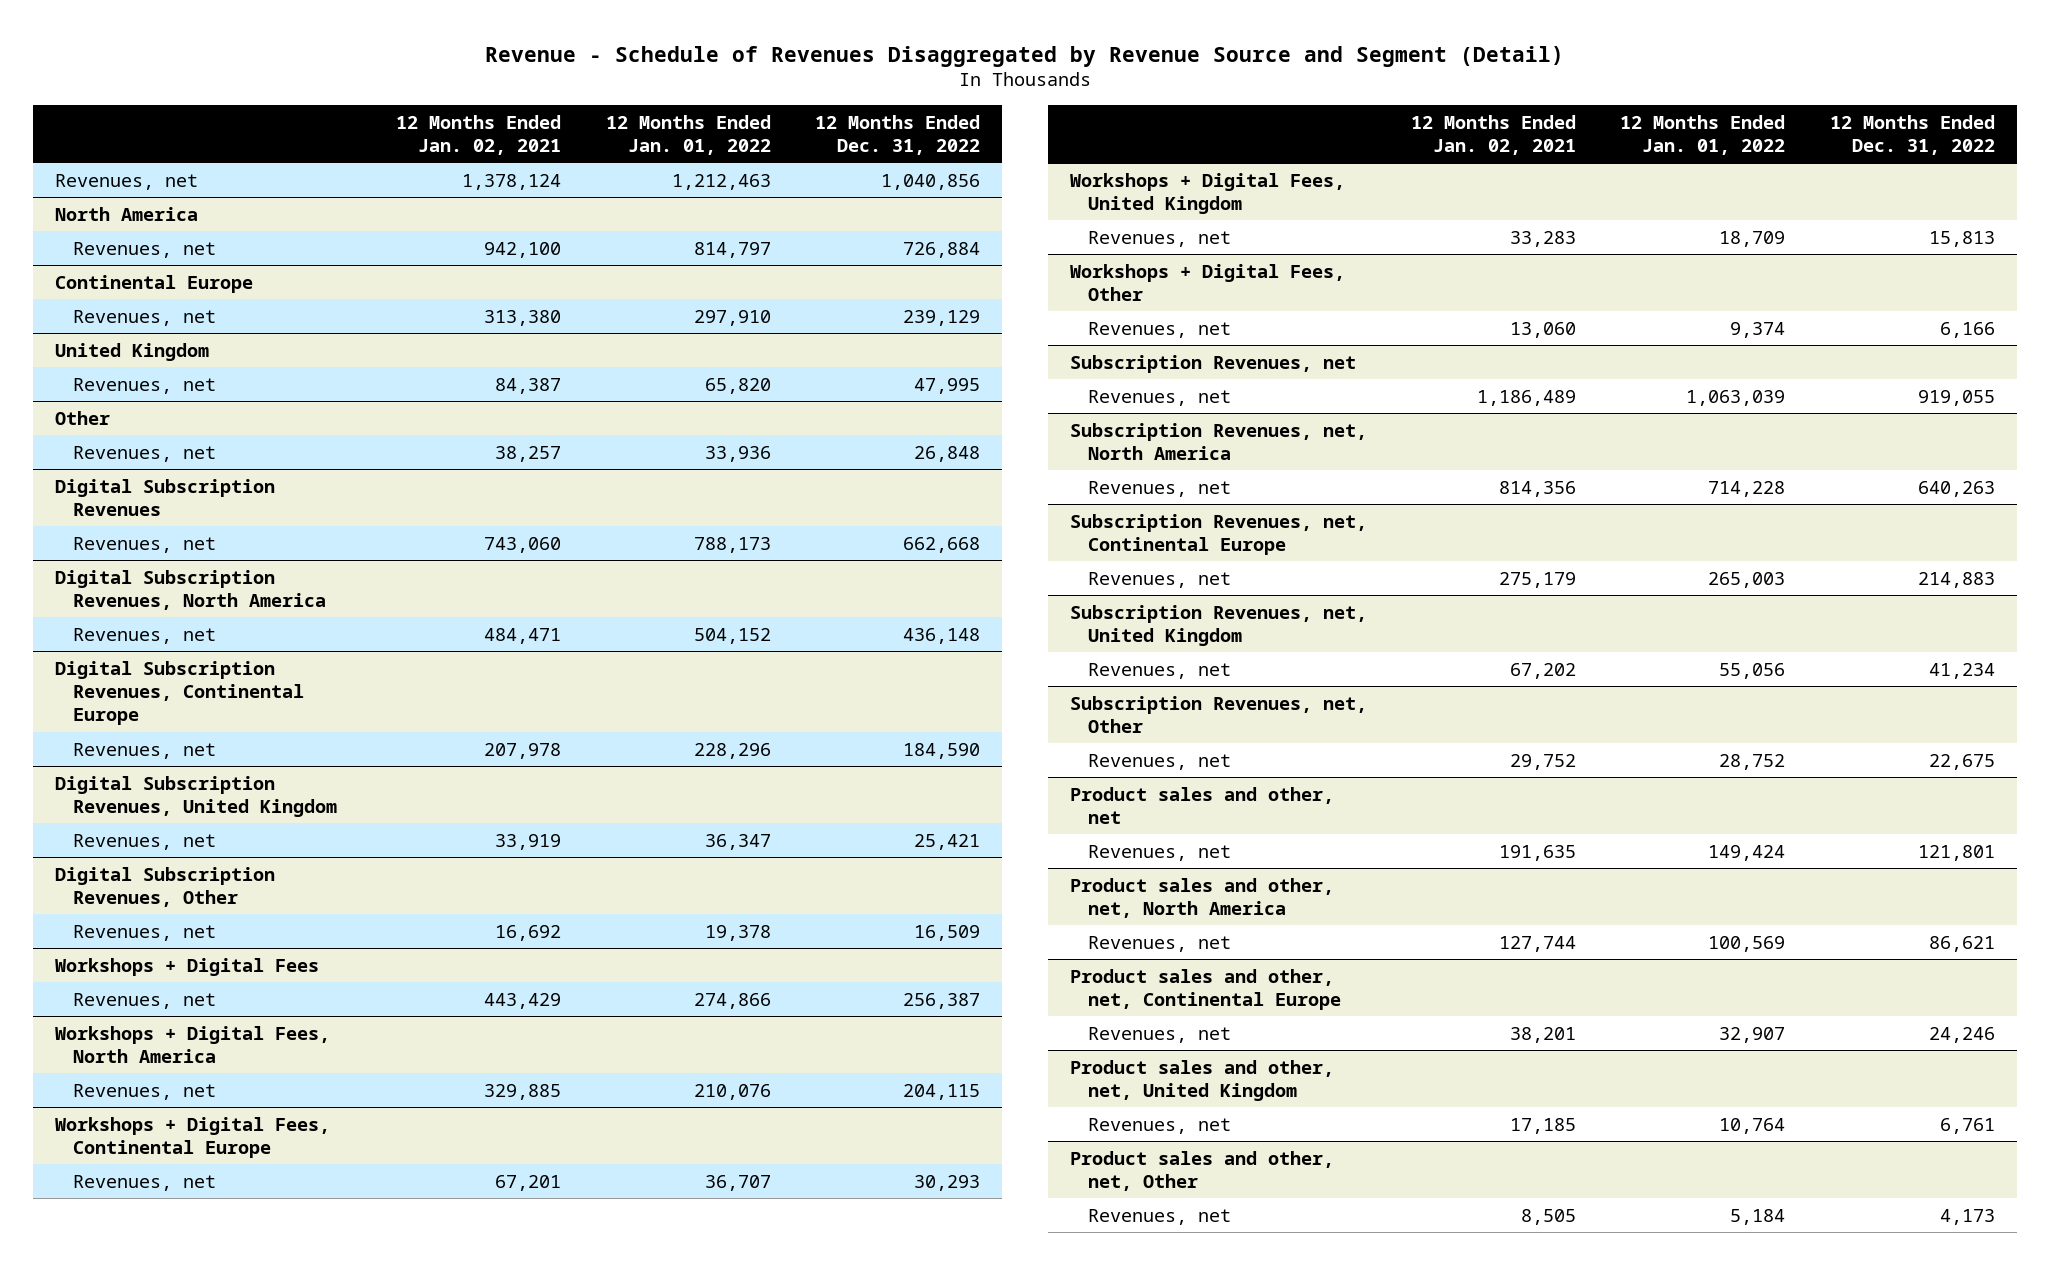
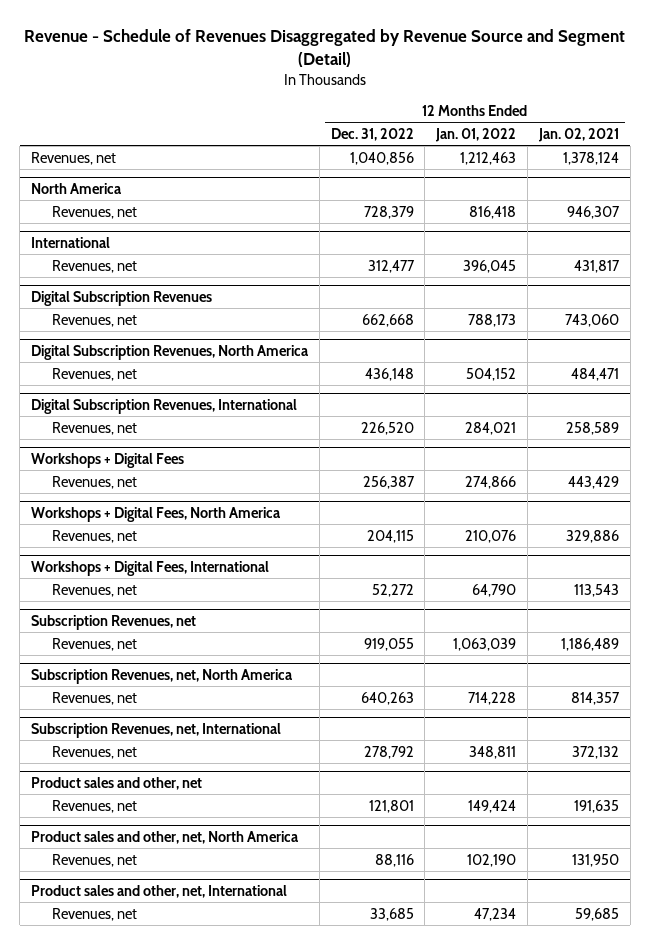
- | 12 Months Ended Jan. 02, 2021 | 12 Months Ended Jan. 01, 2022 | 12 Months Ended Dec. 31, 2022
+ | 12 Months Ended Dec. 31, 2022 | 12 Months Ended Jan. 01, 2022 | 12 Months Ended Jan. 02, 2021
@ North America
- Revenues, net | 942,100 | 814,797 | 726,884
- Continental Europe
- Revenues, net | 313,380 | 297,910 | 239,129
- United Kingdom
- Revenues, net | 84,387 | 65,820 | 47,995
- Other
- Revenues, net | 38,257 | 33,936 | 26,848
@ North America
+ Revenues, net | 728,379 | 816,418 | 946,307
+ International
+ Revenues, net | 312,477 | 396,045 | 431,817
- Digital Subscription Revenues, Continental Europe
- Revenues, net | 207,978 | 228,296 | 184,590
- Digital Subscription Revenues, United Kingdom
- Revenues, net | 33,919 | 36,347 | 25,421
- Digital Subscription Revenues, Other
- Revenues, net | 16,692 | 19,378 | 16,509
+ Digital Subscription Revenues, International
+ Revenues, net | 226,520 | 284,021 | 258,589
@ Workshops + Digital Fees, North America
- Revenues, net | 329,885 | 210,076 | 204,115
- Workshops + Digital Fees, Continental Europe
- Revenues, net | 67,201 | 36,707 | 30,293
- Workshops + Digital Fees, United Kingdom
- Revenues, net | 33,283 | 18,709 | 15,813
- Workshops + Digital Fees, Other
- Revenues, net | 13,060 | 9,374 | 6,166
@ Workshops + Digital Fees, North America
+ Revenues, net | 204,115 | 210,076 | 329,886
+ Workshops + Digital Fees, International
+ Revenues, net | 52,272 | 64,790 | 113,543
@ Subscription Revenues, net, North America
- Revenues, net | 814,356 | 714,228 | 640,263
- Subscription Revenues, net, Continental Europe
- Revenues, net | 275,179 | 265,003 | 214,883
- Subscription Revenues, net, United Kingdom
- Revenues, net | 67,202 | 55,056 | 41,234
- Subscription Revenues, net, Other
- Revenues, net | 29,752 | 28,752 | 22,675
@ Subscription Revenues, net, North America
+ Revenues, net | 640,263 | 714,228 | 814,357
+ Subscription Revenues, net, International
+ Revenues, net | 278,792 | 348,811 | 372,132
@ Product sales and other, net, North America
- Revenues, net | 127,744 | 100,569 | 86,621
- Product sales and other, net, Continental Europe
- Revenues, net | 38,201 | 32,907 | 24,246
- Product sales and other, net, United Kingdom
- Revenues, net | 17,185 | 10,764 | 6,761
- Product sales and other, net, Other
- Revenues, net | 8,505 | 5,184 | 4,173
@ Product sales and other, net, North America
+ Revenues, net | 88,116 | 102,190 | 131,950
+ Product sales and other, net, International
+ Revenues, net | 33,685 | 47,234 | 59,685

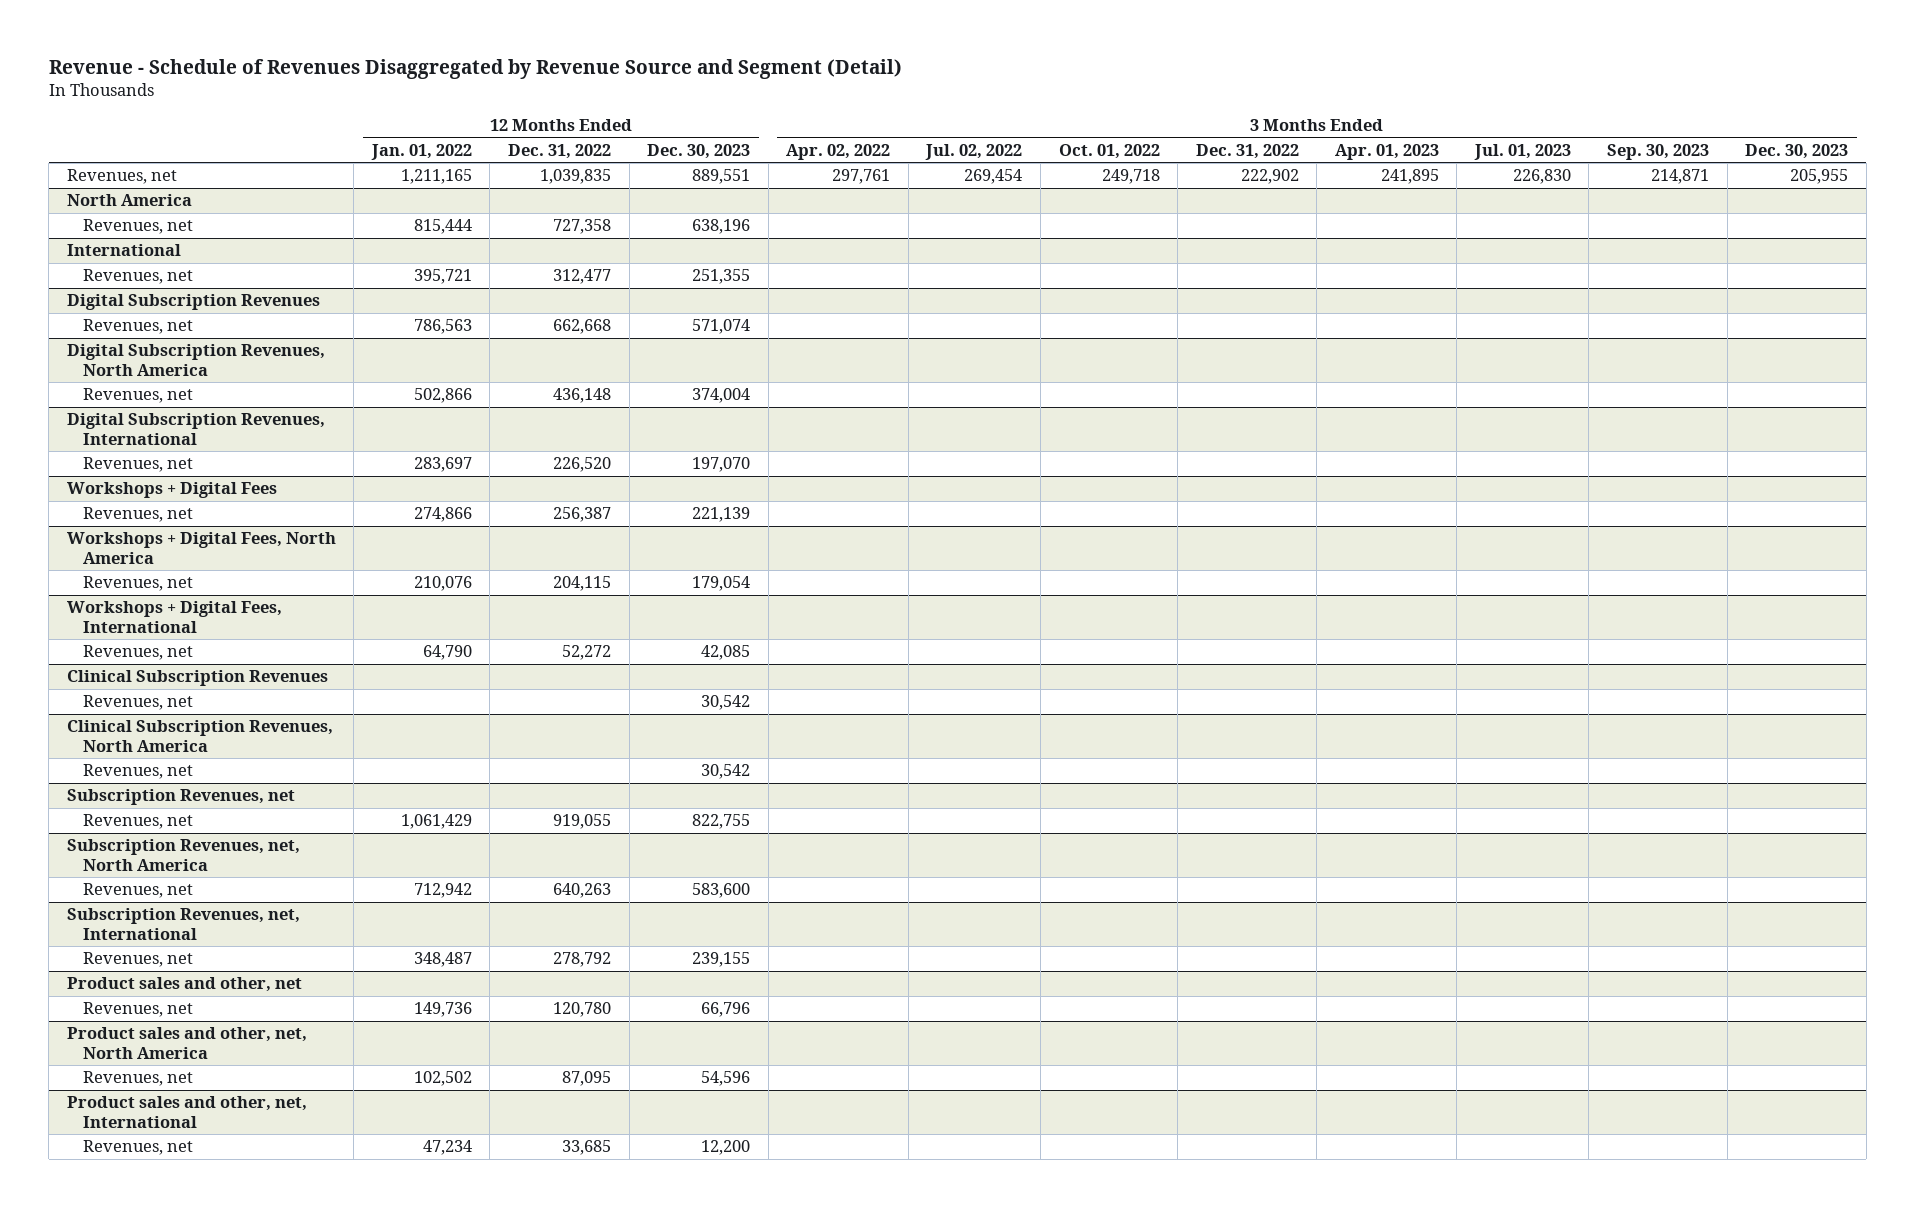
- | 12 Months Ended Dec. 31, 2022 | 12 Months Ended Jan. 01, 2022 | 12 Months Ended Jan. 02, 2021
+ | 12 Months Ended Jan. 01, 2022 | 12 Months Ended Dec. 31, 2022 | 12 Months Ended Dec. 30, 2023 | 3 Months Ended Apr. 02, 2022 | 3 Months Ended Jul. 02, 2022 | 3 Months Ended Oct. 01, 2022 | 3 Months Ended Dec. 31, 2022 | 3 Months Ended Apr. 01, 2023 | 3 Months Ended Jul. 01, 2023 | 3 Months Ended Sep. 30, 2023 | 3 Months Ended Dec. 30, 2023
- Revenues, net | 1,040,856 | 1,212,463 | 1,378,124
+ Revenues, net | 1,211,165 | 1,039,835 | 889,551 | 297,761 | 269,454 | 249,718 | 222,902 | 241,895 | 226,830 | 214,871 | 205,955
@ North America
- Revenues, net | 728,379 | 816,418 | 946,307
+ Revenues, net | 815,444 | 727,358 | 638,196 | | | | | | | |
@ International
- Revenues, net | 312,477 | 396,045 | 431,817
+ Revenues, net | 395,721 | 312,477 | 251,355 | | | | | | | |
@ Digital Subscription Revenues
- Revenues, net | 662,668 | 788,173 | 743,060
+ Revenues, net | 786,563 | 662,668 | 571,074 | | | | | | | |
@ Digital Subscription Revenues, North America
- Revenues, net | 436,148 | 504,152 | 484,471
+ Revenues, net | 502,866 | 436,148 | 374,004 | | | | | | | |
@ Digital Subscription Revenues, International
- Revenues, net | 226,520 | 284,021 | 258,589
+ Revenues, net | 283,697 | 226,520 | 197,070 | | | | | | | |
+ Clinical Subscription Revenues
+ Revenues, net | | | 30,542 | | | | | | | |
+ Clinical Subscription Revenues, North America
+ Revenues, net | | | 30,542 | | | | | | | |
@ Subscription Revenues, net
- Revenues, net | 919,055 | 1,063,039 | 1,186,489
+ Revenues, net | 1,061,429 | 919,055 | 822,755 | | | | | | | |
@ Subscription Revenues, net, North America
- Revenues, net | 640,263 | 714,228 | 814,357
+ Revenues, net | 712,942 | 640,263 | 583,600 | | | | | | | |
@ Subscription Revenues, net, International
- Revenues, net | 278,792 | 348,811 | 372,132
+ Revenues, net | 348,487 | 278,792 | 239,155 | | | | | | | |
@ Product sales and other, net
- Revenues, net | 121,801 | 149,424 | 191,635
+ Revenues, net | 149,736 | 120,780 | 66,796 | | | | | | | |
@ Product sales and other, net, North America
- Revenues, net | 88,116 | 102,190 | 131,950
+ Revenues, net | 102,502 | 87,095 | 54,596 | | | | | | | |

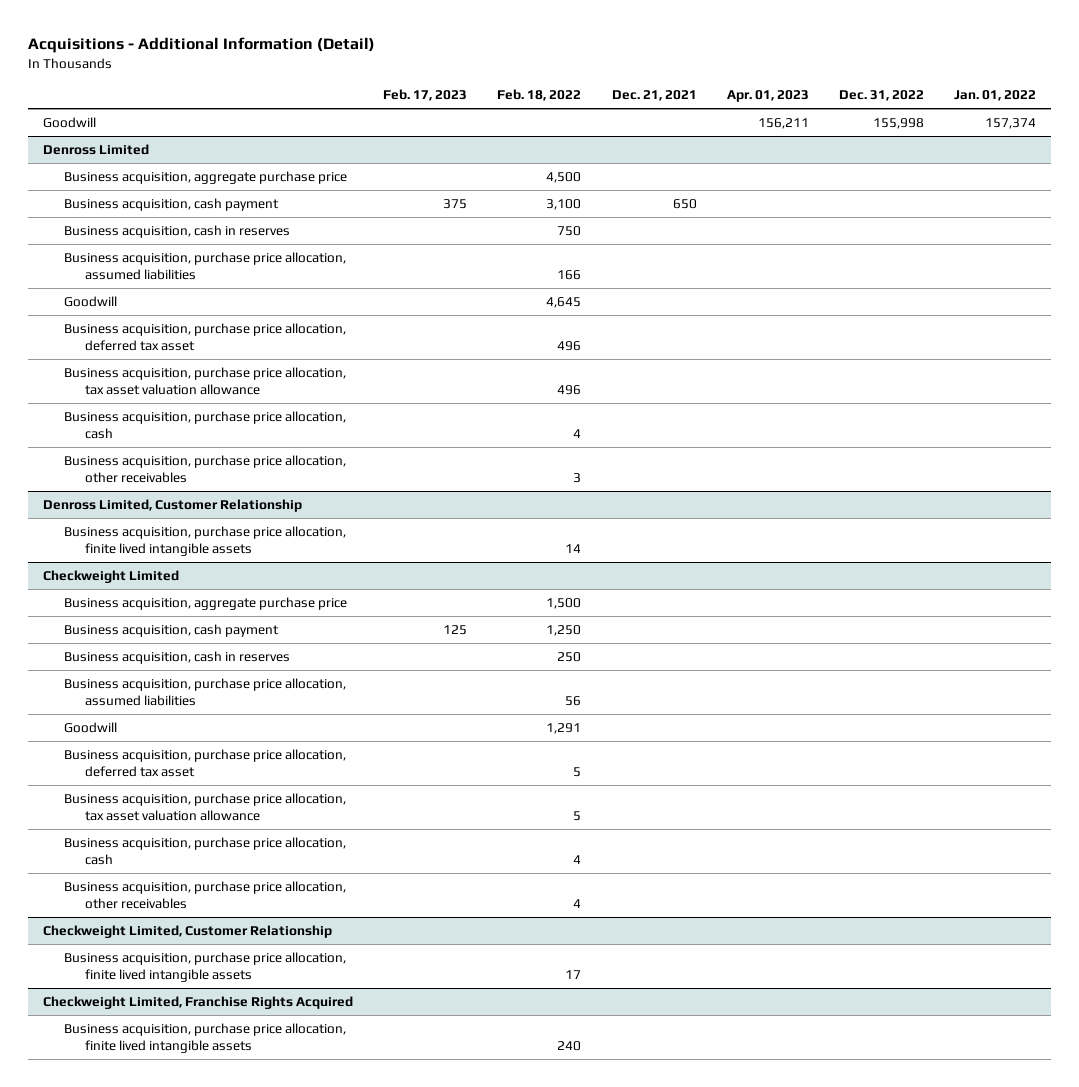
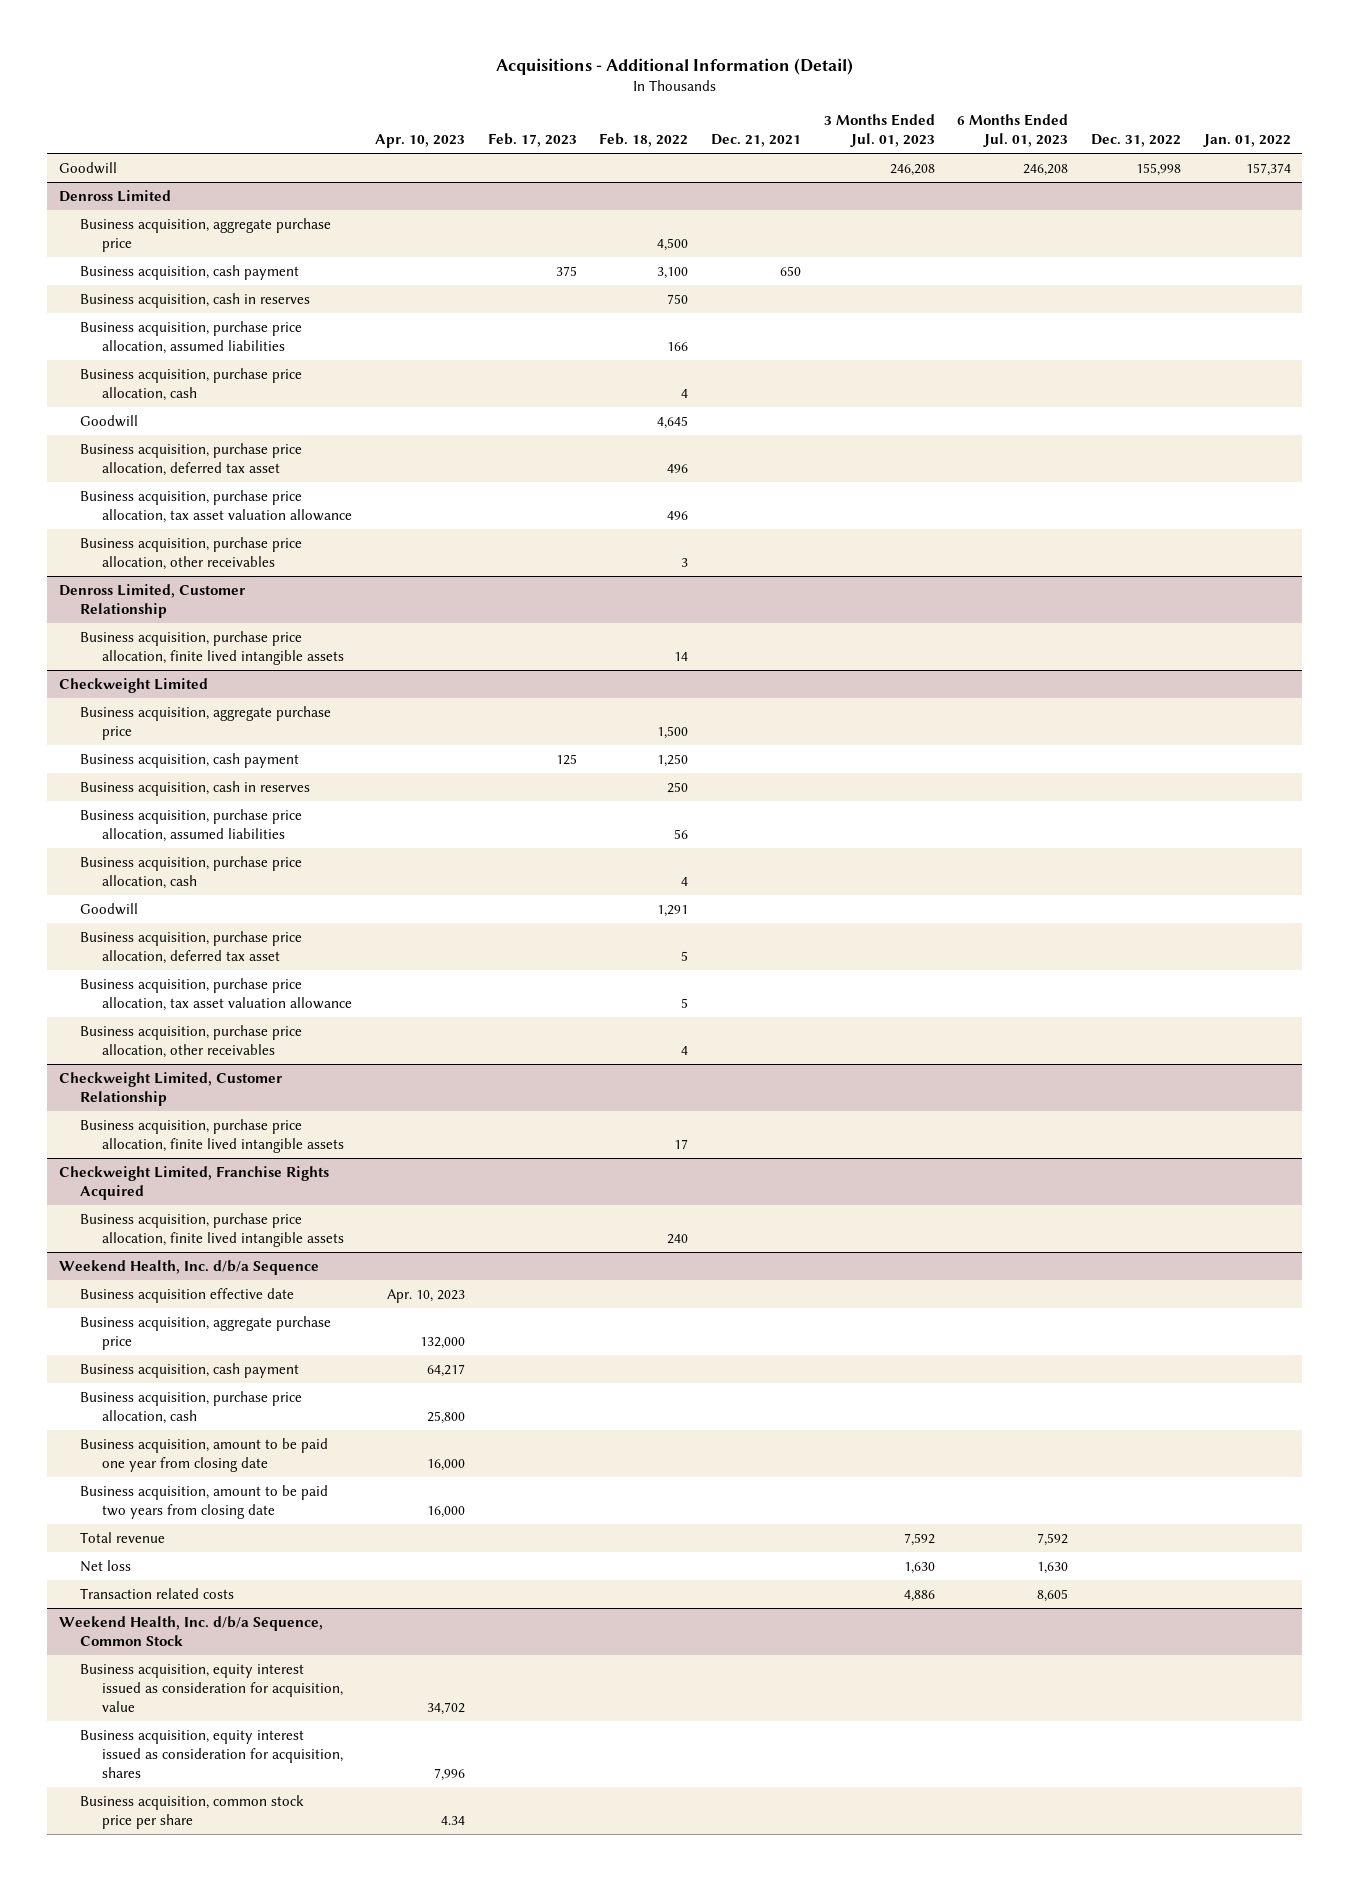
- | Feb. 17, 2023 | Feb. 18, 2022 | Dec. 21, 2021 | Apr. 01, 2023 | Dec. 31, 2022 | Jan. 01, 2022
+ | Apr. 10, 2023 | Feb. 17, 2023 | Feb. 18, 2022 | Dec. 21, 2021 | 3 Months Ended Jul. 01, 2023 | 6 Months Ended Jul. 01, 2023 | Dec. 31, 2022 | Jan. 01, 2022
@ Denross Limited
moved up: Business acquisition, purchase price allocation, cash | | | 4 | | | | |
@ Checkweight Limited
moved up: Business acquisition, purchase price allocation, cash | | | 4 | | | | |
+ Weekend Health, Inc. d/b/a Sequence
+ Business acquisition effective date | Apr. 10, 2023 | | | | | | |
+ Business acquisition, aggregate purchase price | 132,000 | | | | | | |
+ Business acquisition, cash payment | 64,217 | | | | | | |
+ Business acquisition, purchase price allocation, cash | 25,800 | | | | | | |
+ Business acquisition, amount to be paid one year from closing date | 16,000 | | | | | | |
+ Business acquisition, amount to be paid two years from closing date | 16,000 | | | | | | |
+ Total revenue | | | | | 7,592 | 7,592 | |
+ Net loss | | | | | 1,630 | 1,630 | |
+ Transaction related costs | | | | | 4,886 | 8,605 | |
+ Weekend Health, Inc. d/b/a Sequence, Common Stock
+ Business acquisition, equity interest issued as consideration for acquisition, value | 34,702 | | | | | | |
+ Business acquisition, equity interest issued as consideration for acquisition, shares | 7,996 | | | | | | |
+ Business acquisition, common stock price per share | 4.34 | | | | | | |

